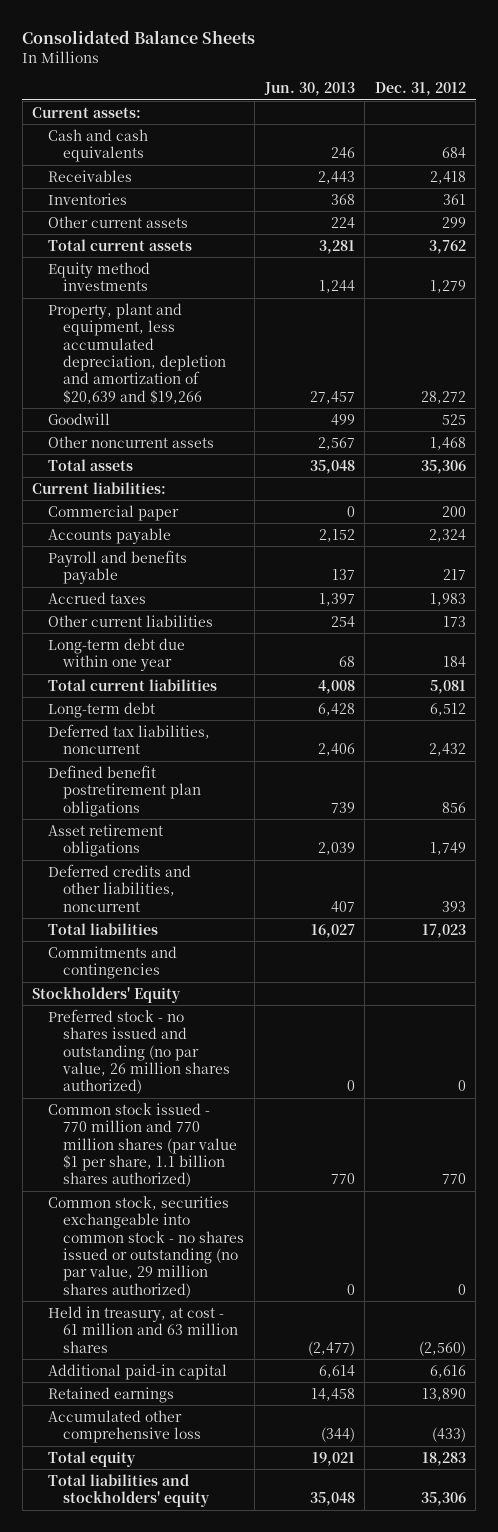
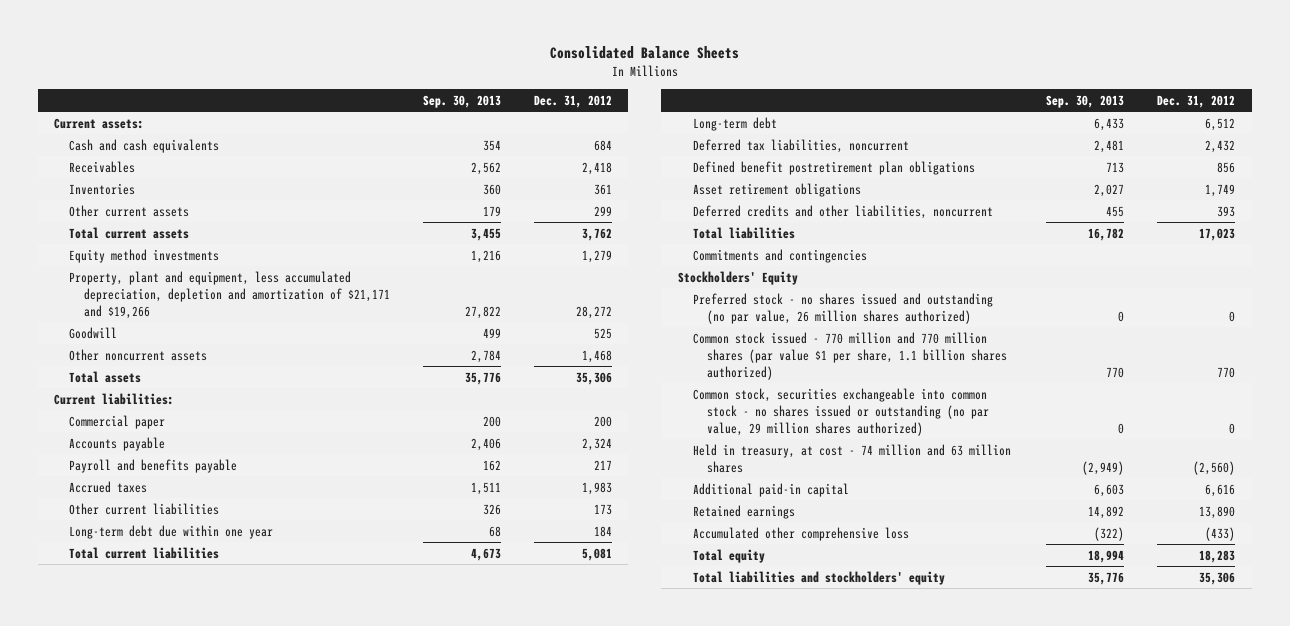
- | Jun. 30, 2013 | Dec. 31, 2012
+ | Sep. 30, 2013 | Dec. 31, 2012
- Property, plant and equipment, less accumulated depreciation, depletion and amortization of $20,639 and $19,266 | 27,457 | 28,272
+ Property, plant and equipment, less accumulated depreciation, depletion and amortization of $21,171 and $19,266 | 27,822 | 28,272
- Held in treasury, at cost - 61 million and 63 million shares | (2,477) | (2,560)
+ Held in treasury, at cost - 74 million and 63 million shares | (2,949) | (2,560)

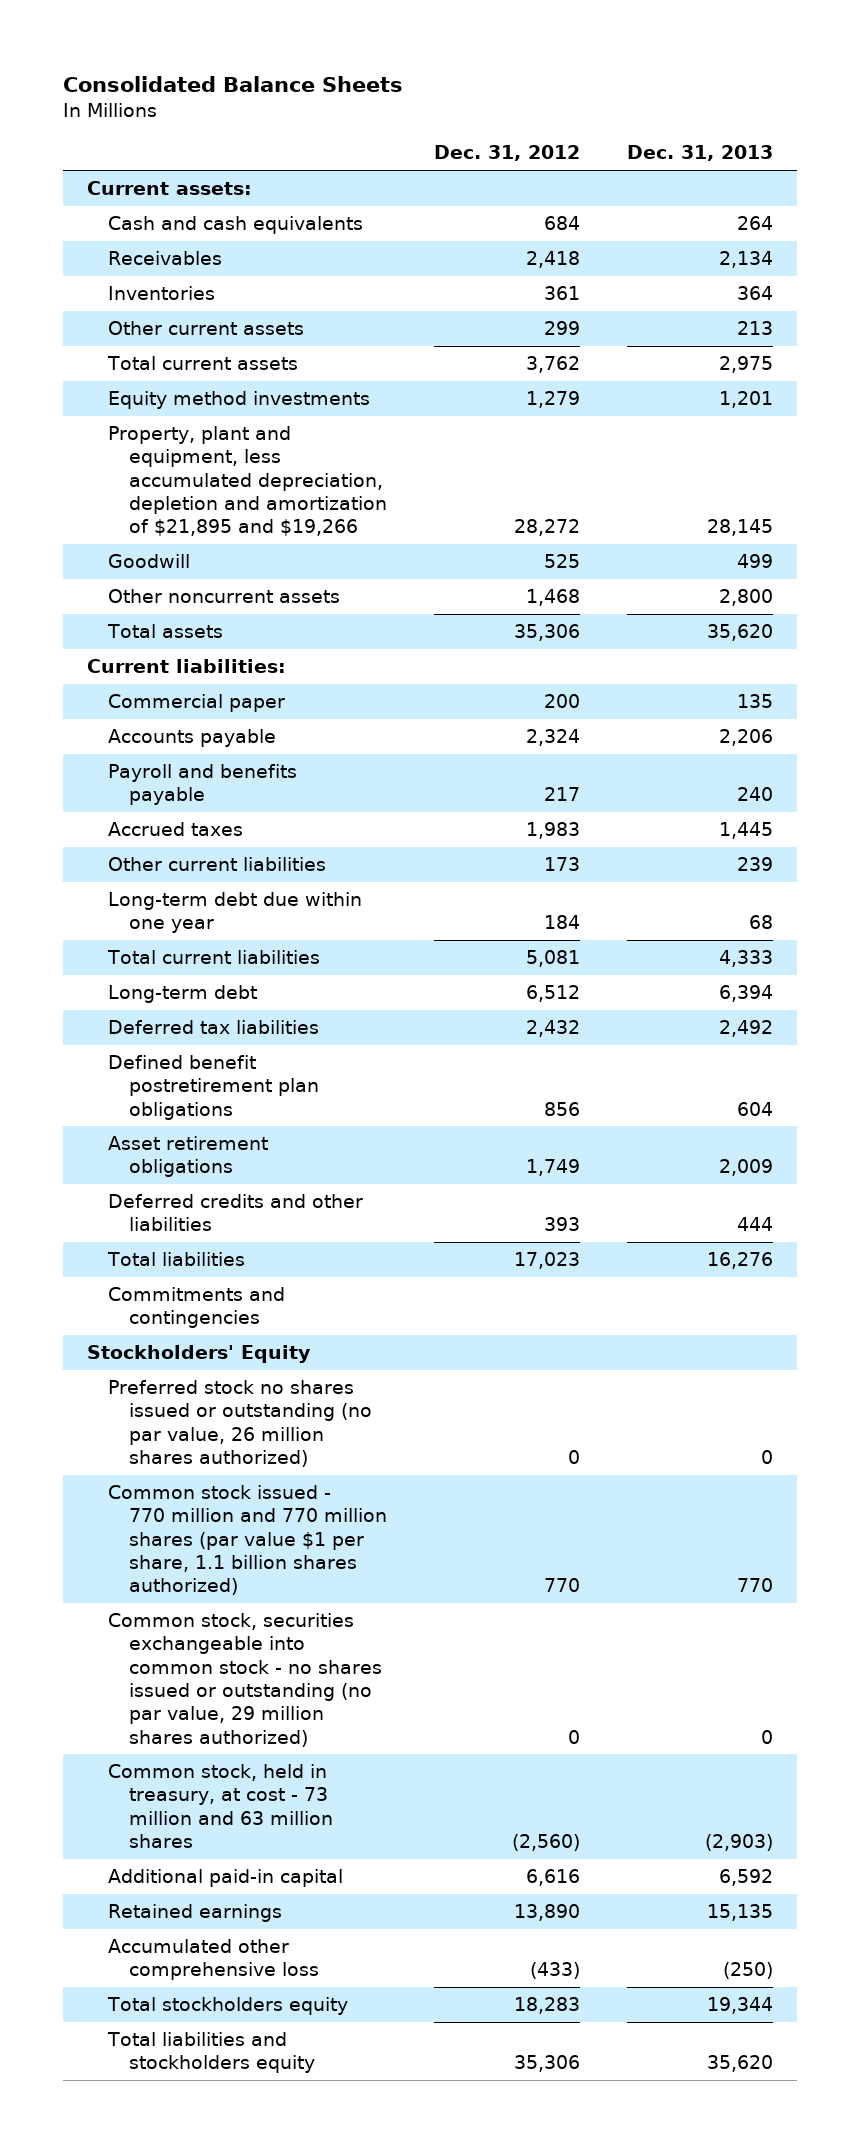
- | Sep. 30, 2013 | Dec. 31, 2012
+ | Dec. 31, 2012 | Dec. 31, 2013
- Property, plant and equipment, less accumulated depreciation, depletion and amortization of $21,171 and $19,266 | 27,822 | 28,272
+ Property, plant and equipment, less accumulated depreciation, depletion and amortization of $21,895 and $19,266 | 28,272 | 28,145
- Deferred tax liabilities, noncurrent | 2,481 | 2,432
+ Deferred tax liabilities | 2,432 | 2,492
- Deferred credits and other liabilities, noncurrent | 455 | 393
+ Deferred credits and other liabilities | 393 | 444
- Preferred stock - no shares issued and outstanding (no par value, 26 million shares authorized) | 0 | 0
+ Preferred stock no shares issued or outstanding (no par value, 26 million shares authorized) | 0 | 0
- Held in treasury, at cost - 74 million and 63 million shares | (2,949) | (2,560)
+ Common stock, held in treasury, at cost - 73 million and 63 million shares | (2,560) | (2,903)
- Total equity | 18,994 | 18,283
- Total liabilities and stockholders' equity | 35,776 | 35,306
+ Total stockholders equity | 18,283 | 19,344
+ Total liabilities and stockholders equity | 35,306 | 35,620

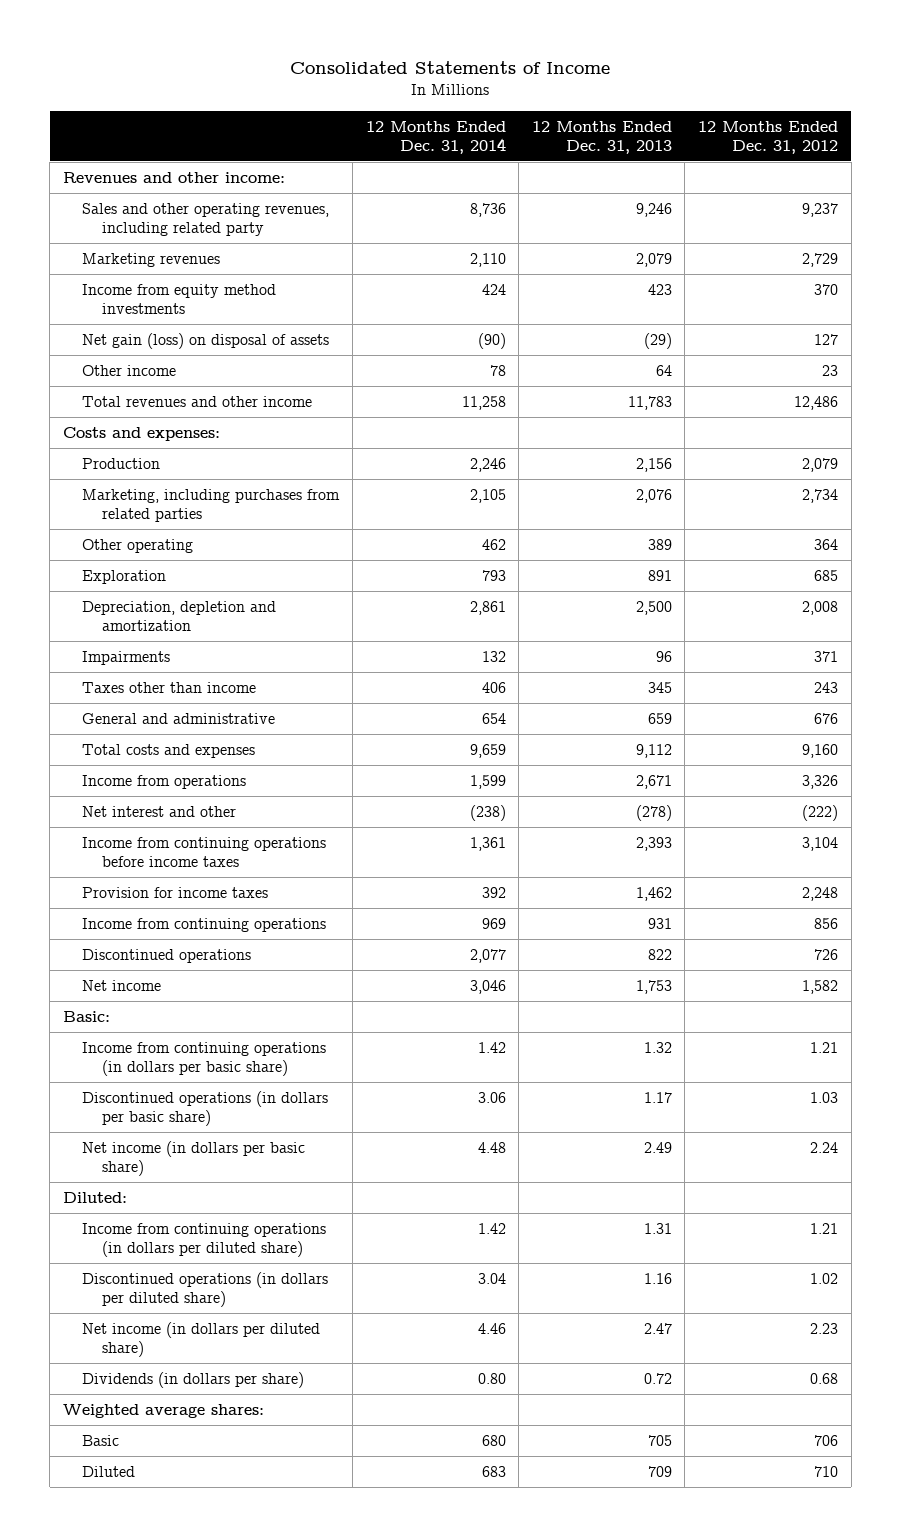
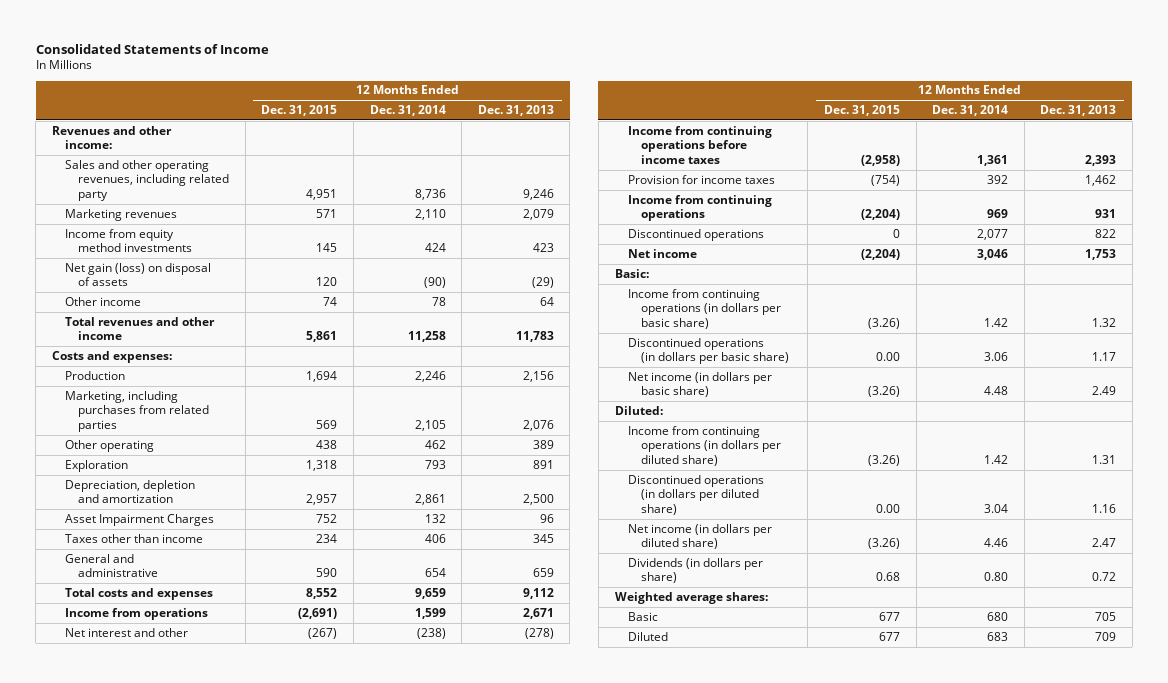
- | 12 Months Ended Dec. 31, 2014 | 12 Months Ended Dec. 31, 2013 | 12 Months Ended Dec. 31, 2012
+ | 12 Months Ended Dec. 31, 2015 | 12 Months Ended Dec. 31, 2014 | 12 Months Ended Dec. 31, 2013
- Impairments | 132 | 96 | 371
+ Asset Impairment Charges | 752 | 132 | 96

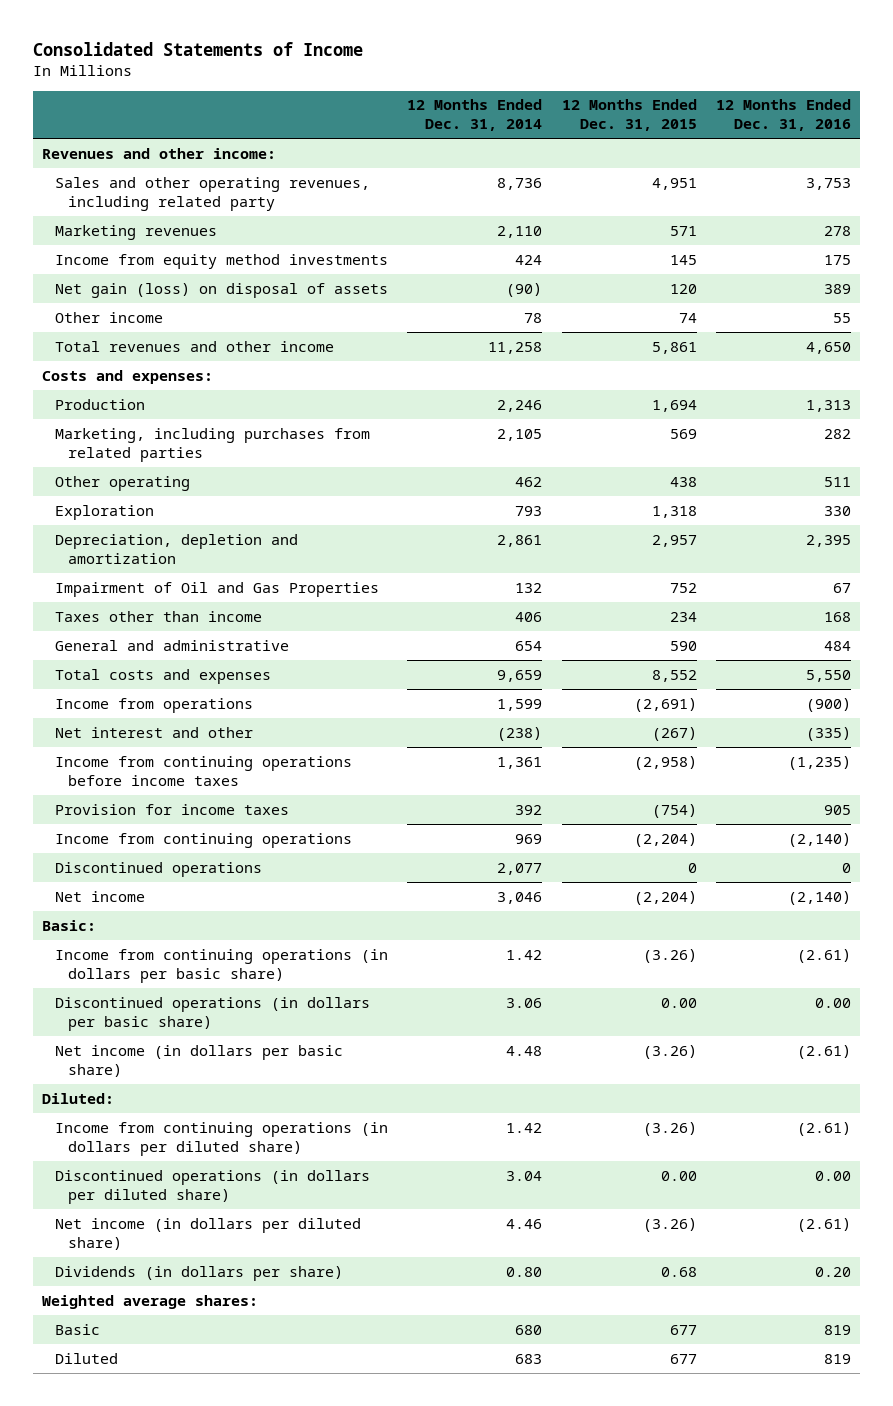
- | 12 Months Ended Dec. 31, 2015 | 12 Months Ended Dec. 31, 2014 | 12 Months Ended Dec. 31, 2013
+ | 12 Months Ended Dec. 31, 2014 | 12 Months Ended Dec. 31, 2015 | 12 Months Ended Dec. 31, 2016
- Asset Impairment Charges | 752 | 132 | 96
+ Impairment of Oil and Gas Properties | 132 | 752 | 67

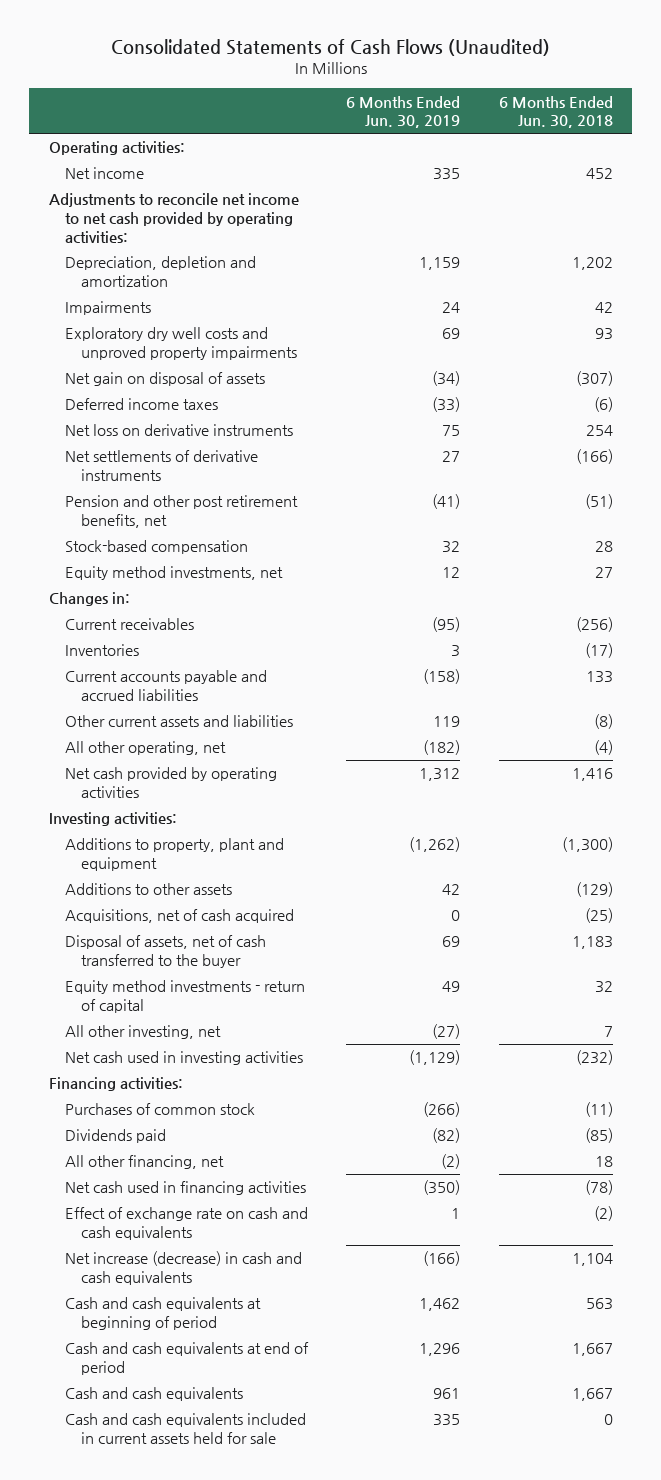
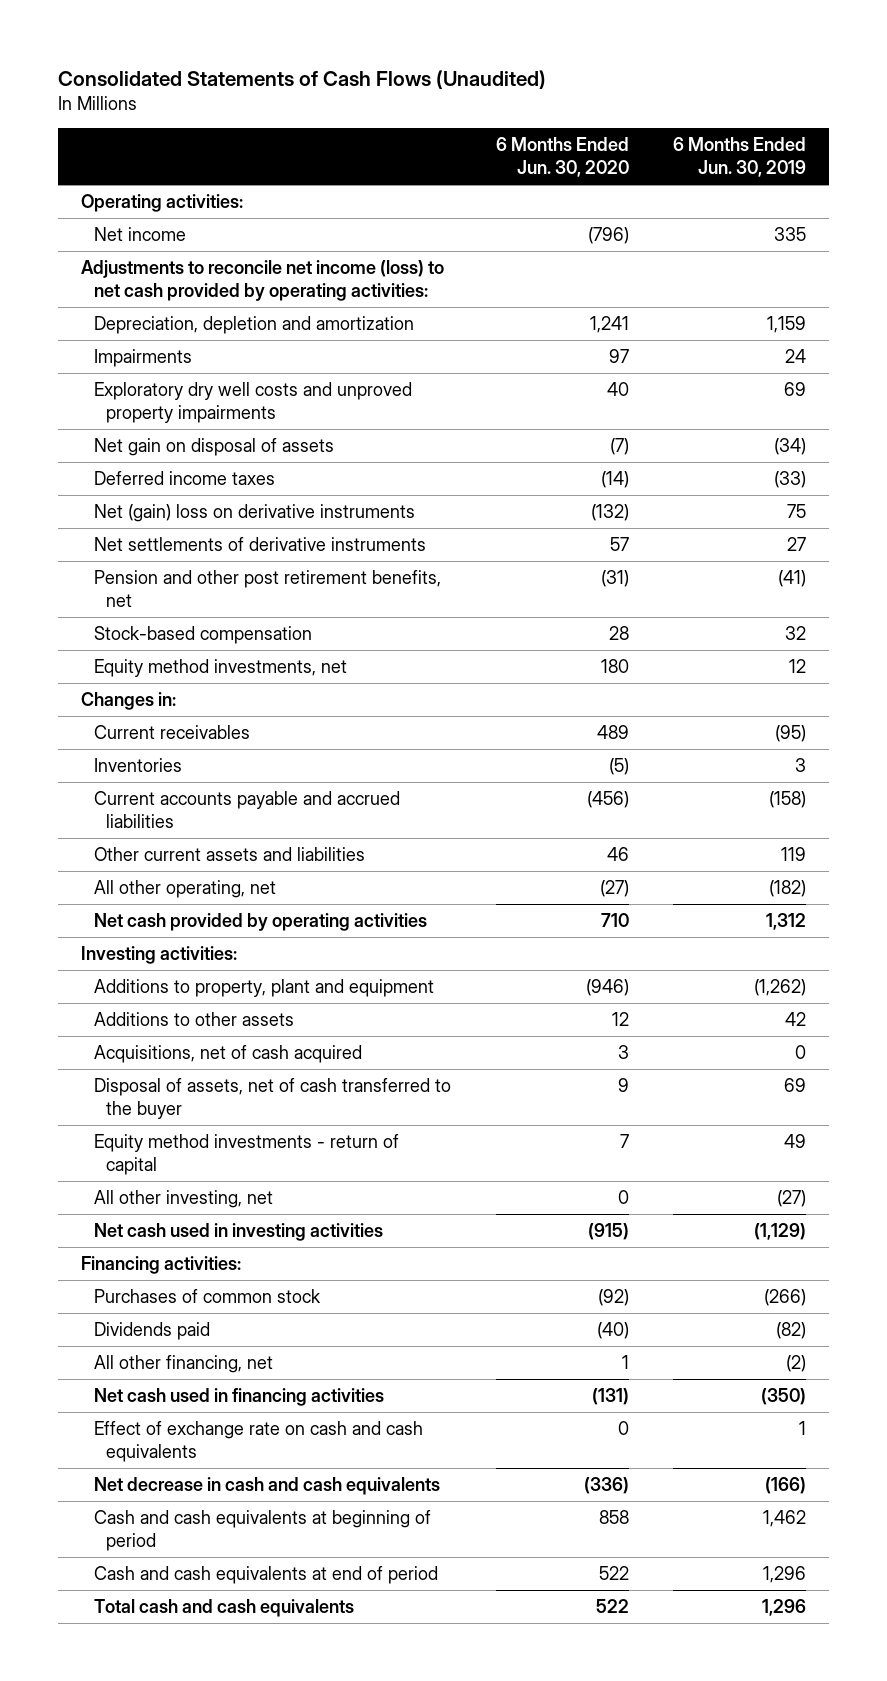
- | 6 Months Ended Jun. 30, 2019 | 6 Months Ended Jun. 30, 2018
+ | 6 Months Ended Jun. 30, 2020 | 6 Months Ended Jun. 30, 2019
- Adjustments to reconcile net income to net cash provided by operating activities:
+ Adjustments to reconcile net income (loss) to net cash provided by operating activities:
- Net loss on derivative instruments | 75 | 254
+ Net (gain) loss on derivative instruments | (132) | 75
- Net increase (decrease) in cash and cash equivalents | (166) | 1,104
+ Net decrease in cash and cash equivalents | (336) | (166)
- Cash and cash equivalents | 961 | 1,667
- Cash and cash equivalents included in current assets held for sale | 335 | 0
+ Total cash and cash equivalents | 522 | 1,296

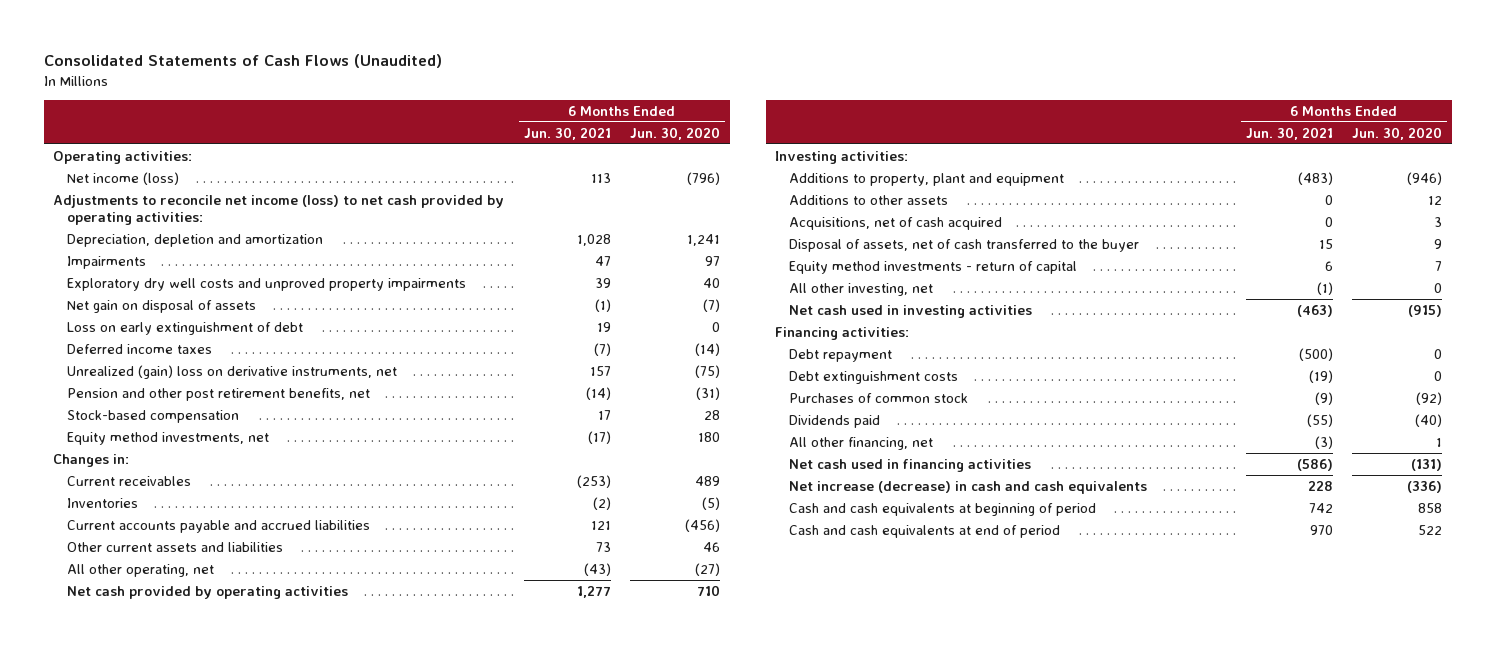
- | 6 Months Ended Jun. 30, 2020 | 6 Months Ended Jun. 30, 2019
+ | 6 Months Ended Jun. 30, 2021 | 6 Months Ended Jun. 30, 2020
- Net income | (796) | 335
+ Net income (loss) | 113 | (796)
+ Loss on early extinguishment of debt | 19 | 0
- Net (gain) loss on derivative instruments | (132) | 75
- Net settlements of derivative instruments | 57 | 27
+ Unrealized (gain) loss on derivative instruments, net | 157 | (75)
+ Debt repayment | (500) | 0
+ Debt extinguishment costs | (19) | 0
- Effect of exchange rate on cash and cash equivalents | 0 | 1
- Net decrease in cash and cash equivalents | (336) | (166)
+ Net increase (decrease) in cash and cash equivalents | 228 | (336)
- Total cash and cash equivalents | 522 | 1,296

